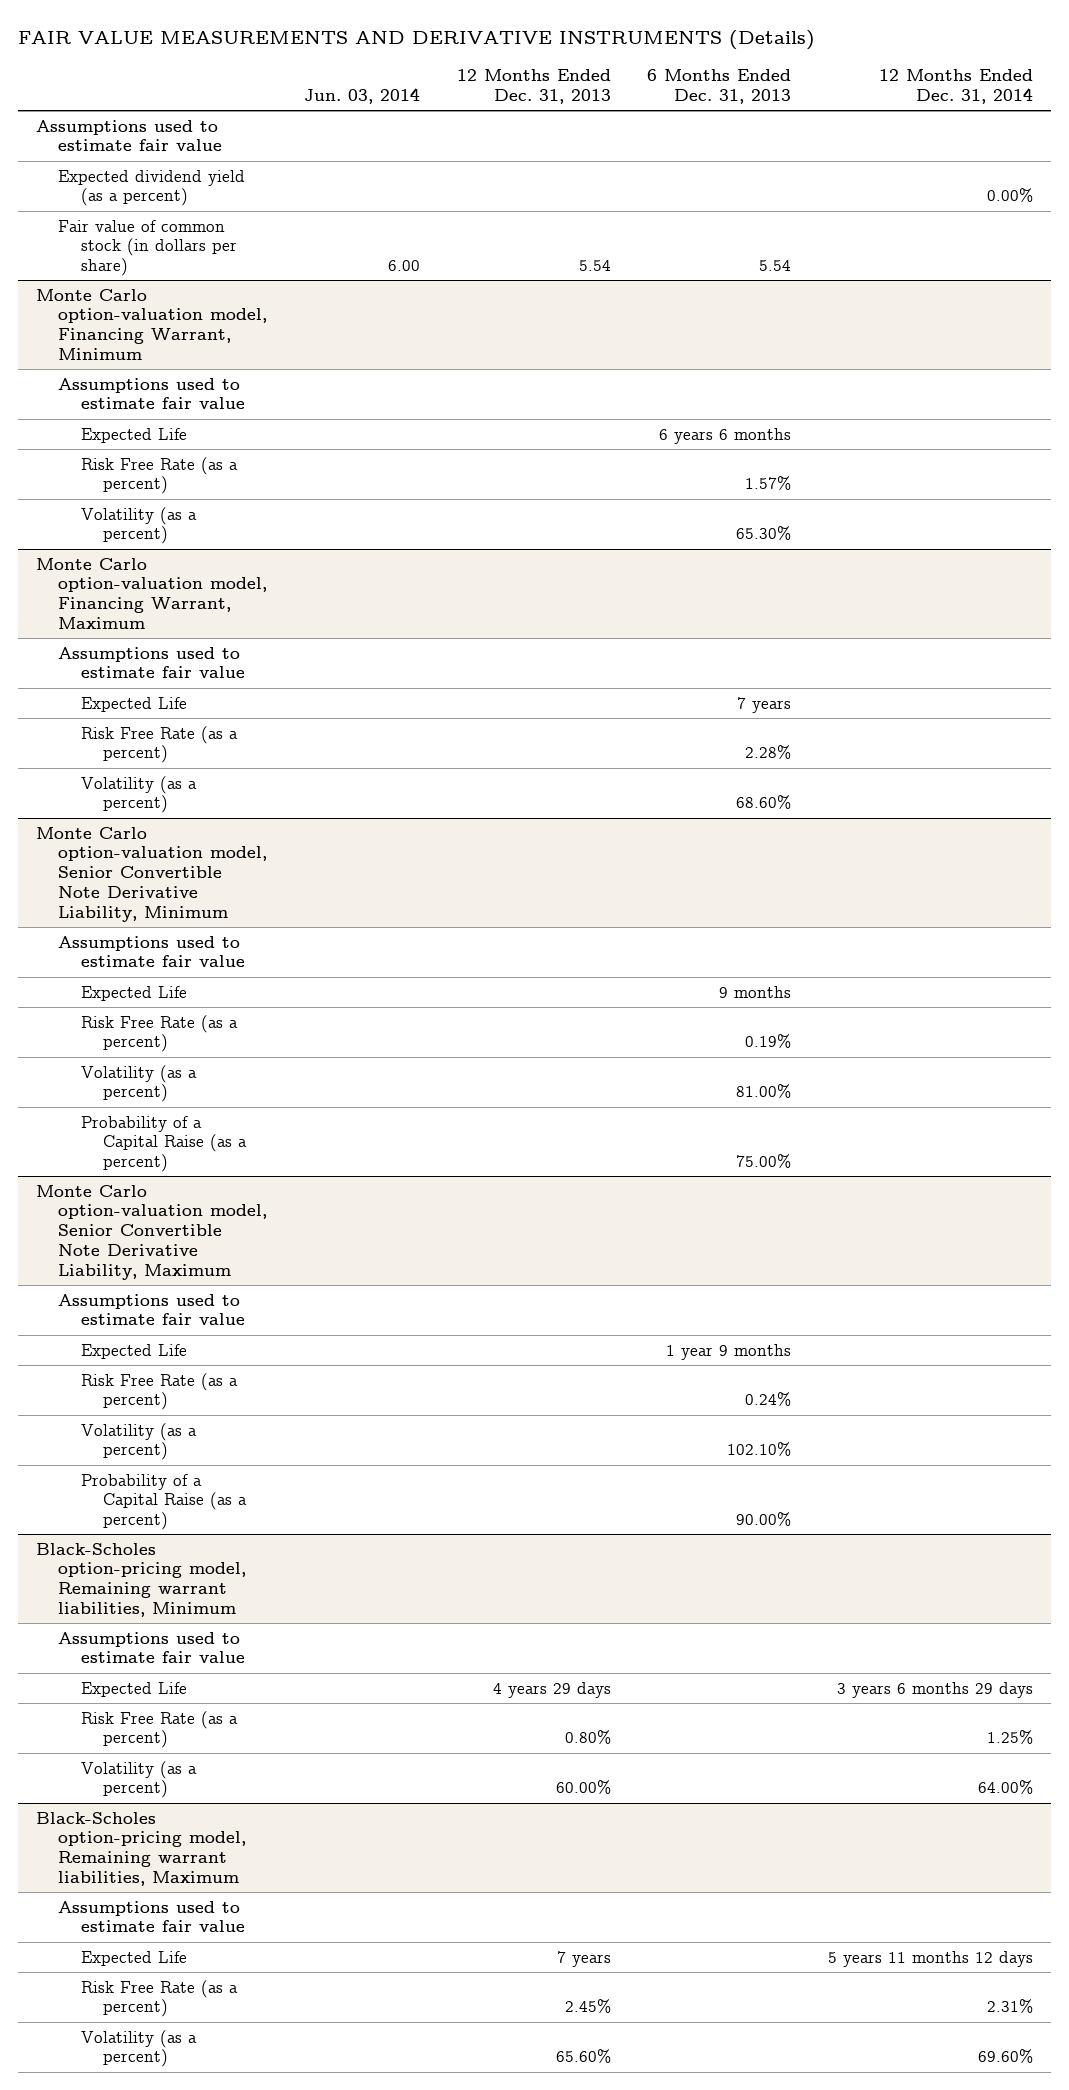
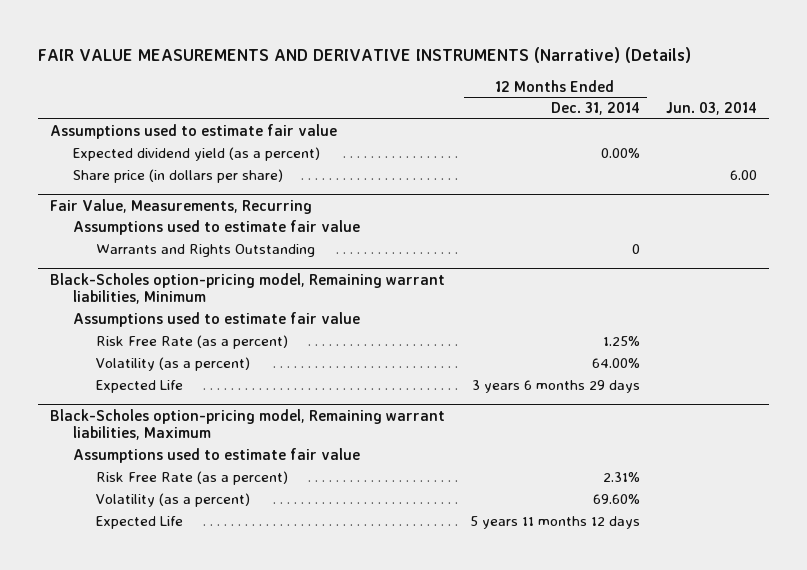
- FAIR VALUE MEASUREMENTS AND DERIVATIVE INSTRUMENTS (Details)
+ FAIR VALUE MEASUREMENTS AND DERIVATIVE INSTRUMENTS (Narrative) (Details)
- | Jun. 03, 2014 | 12 Months Ended Dec. 31, 2013 | 6 Months Ended Dec. 31, 2013 | 12 Months Ended Dec. 31, 2014
+ | 12 Months Ended Dec. 31, 2014 | Jun. 03, 2014
- Fair value of common stock (in dollars per share) | 6.00 | 5.54 | 5.54 |
- Monte Carlo option-valuation model, Financing Warrant, Minimum
- Assumptions used to estimate fair value
- Expected Life | | | 6 years 6 months |
- Risk Free Rate (as a percent) | | | 1.57% |
- Volatility (as a percent) | | | 65.30% |
- Monte Carlo option-valuation model, Financing Warrant, Maximum
- Assumptions used to estimate fair value
- Expected Life | | | 7 years |
- Risk Free Rate (as a percent) | | | 2.28% |
- Volatility (as a percent) | | | 68.60% |
- Monte Carlo option-valuation model, Senior Convertible Note Derivative Liability, Minimum
- Assumptions used to estimate fair value
- Expected Life | | | 9 months |
- Risk Free Rate (as a percent) | | | 0.19% |
- Volatility (as a percent) | | | 81.00% |
- Probability of a Capital Raise (as a percent) | | | 75.00% |
- Monte Carlo option-valuation model, Senior Convertible Note Derivative Liability, Maximum
- Assumptions used to estimate fair value
- Expected Life | | | 1 year 9 months |
- Risk Free Rate (as a percent) | | | 0.24% |
- Volatility (as a percent) | | | 102.10% |
- Probability of a Capital Raise (as a percent) | | | 90.00% |
+ Share price (in dollars per share) | | 6.00
+ Fair Value, Measurements, Recurring
+ Assumptions used to estimate fair value
+ Warrants and Rights Outstanding | 0 |
@ Black-Scholes option-pricing model, Remaining warrant liabilities, Minimum
moved down: Expected Life | 3 years 6 months 29 days |
@ Black-Scholes option-pricing model, Remaining warrant liabilities, Maximum
moved down: Expected Life | 5 years 11 months 12 days |

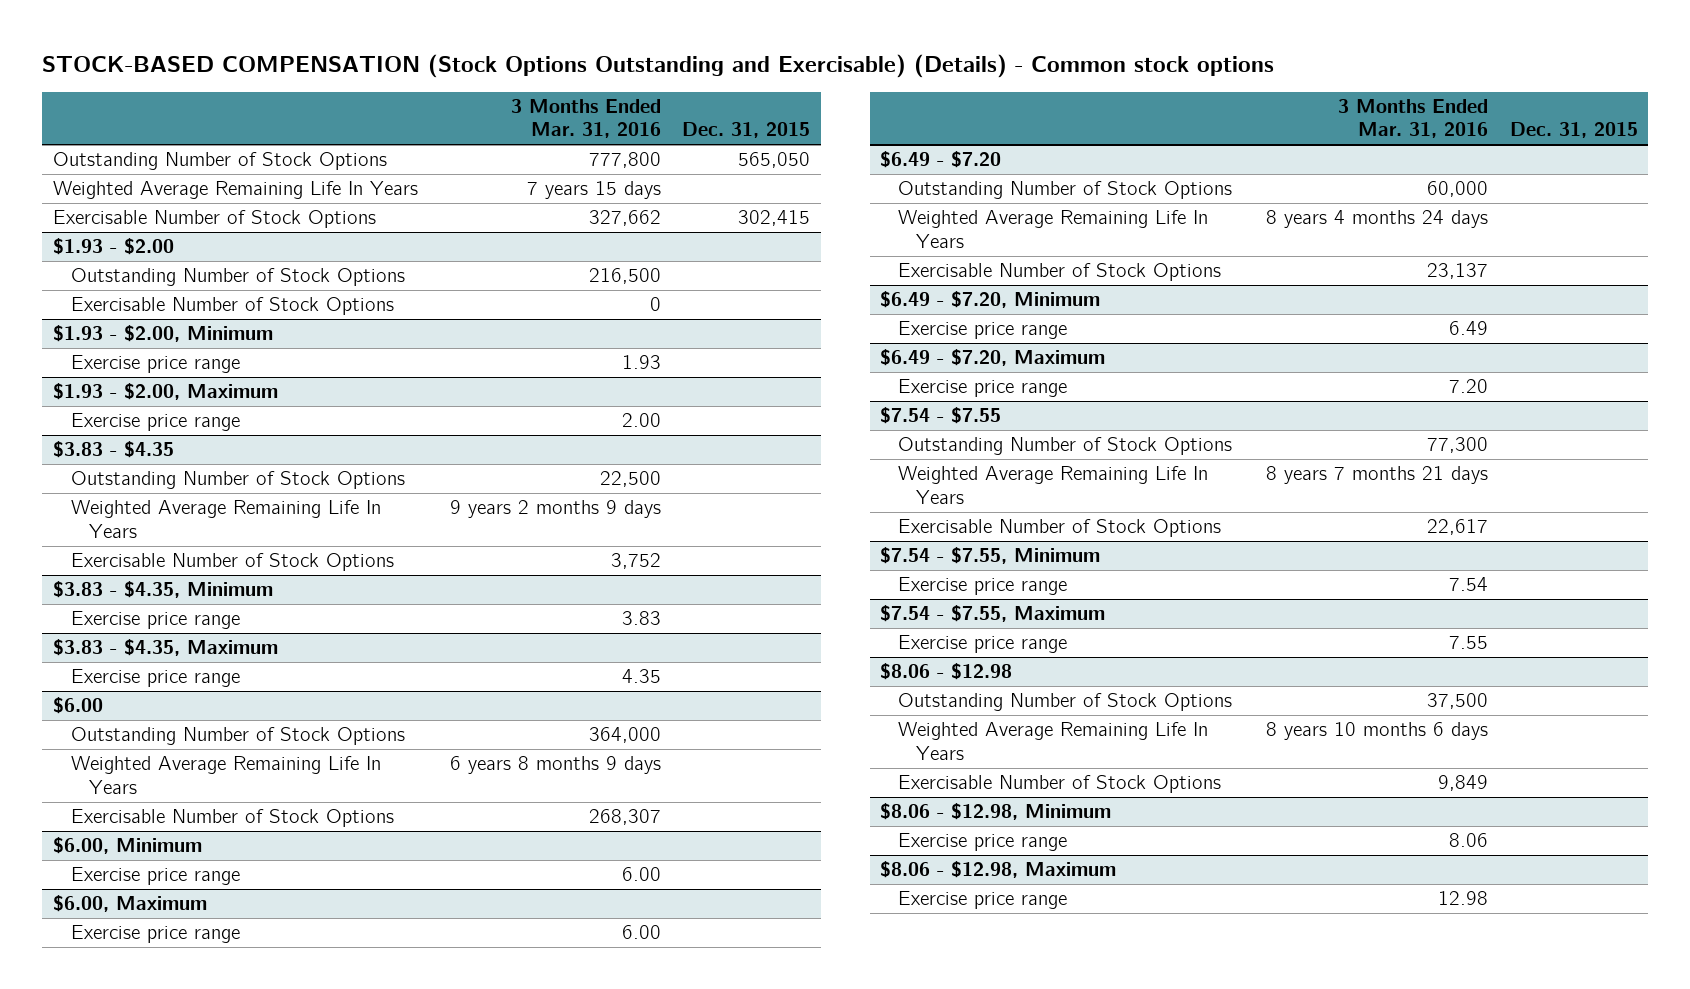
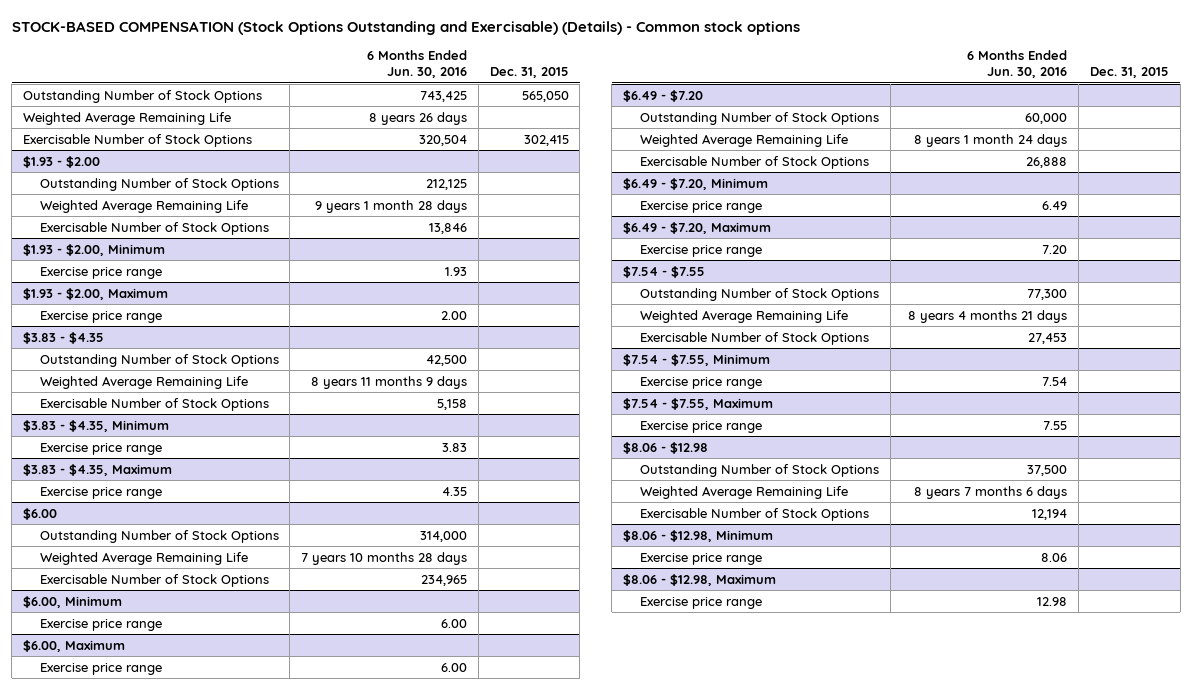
- | 3 Months Ended Mar. 31, 2016 | Dec. 31, 2015
+ | 6 Months Ended Jun. 30, 2016 | Dec. 31, 2015
- Weighted Average Remaining Life In Years | 7 years 15 days |
+ Weighted Average Remaining Life | 8 years 26 days |
@ $1.93 - $2.00
+ Weighted Average Remaining Life | 9 years 1 month 28 days |
@ $3.83 - $4.35
- Weighted Average Remaining Life In Years | 9 years 2 months 9 days |
+ Weighted Average Remaining Life | 8 years 11 months 9 days |
@ $6.00
- Weighted Average Remaining Life In Years | 6 years 8 months 9 days |
+ Weighted Average Remaining Life | 7 years 10 months 28 days |
@ $6.49 - $7.20
- Weighted Average Remaining Life In Years | 8 years 4 months 24 days |
+ Weighted Average Remaining Life | 8 years 1 month 24 days |
@ $7.54 - $7.55
- Weighted Average Remaining Life In Years | 8 years 7 months 21 days |
+ Weighted Average Remaining Life | 8 years 4 months 21 days |
@ $8.06 - $12.98
- Weighted Average Remaining Life In Years | 8 years 10 months 6 days |
+ Weighted Average Remaining Life | 8 years 7 months 6 days |

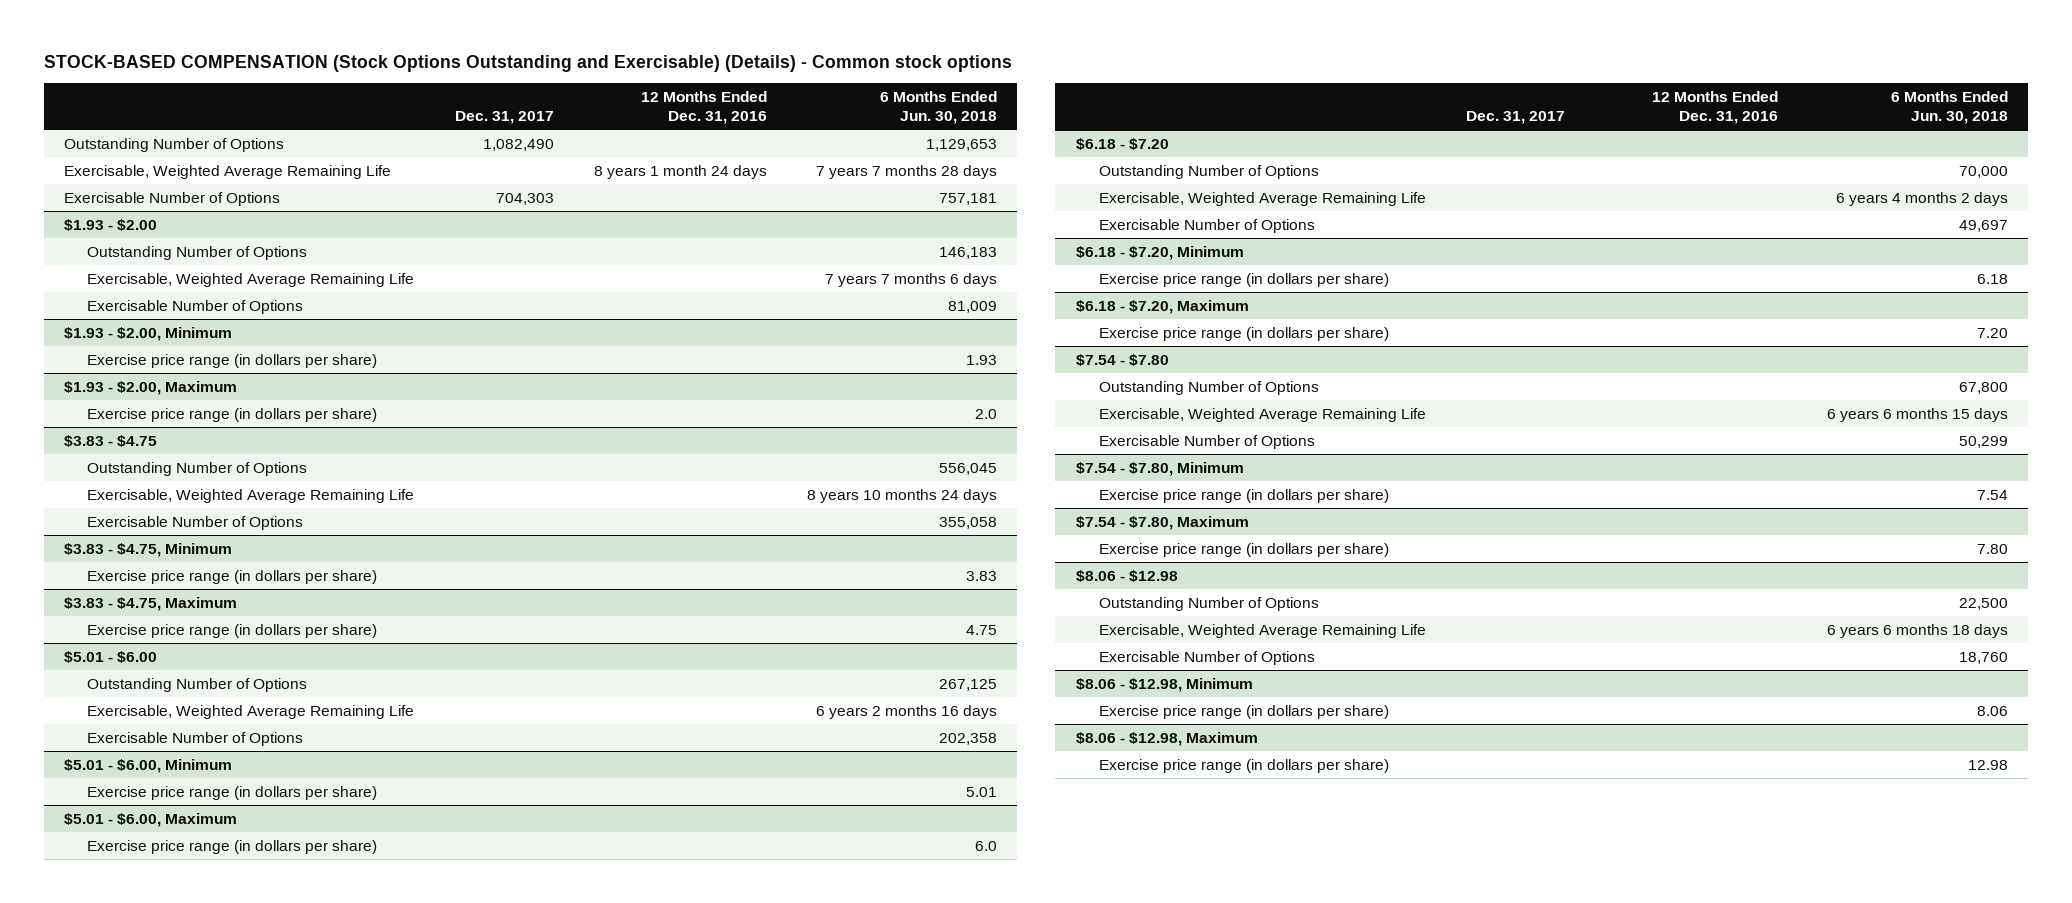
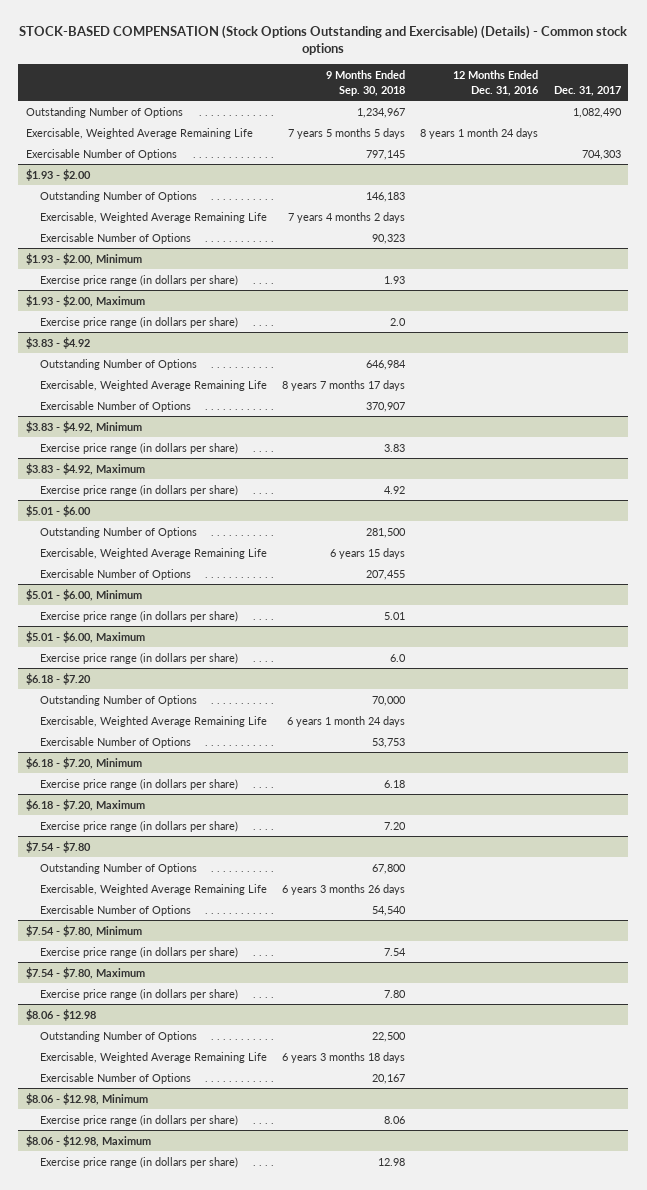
- | Dec. 31, 2017 | 12 Months Ended Dec. 31, 2016 | 6 Months Ended Jun. 30, 2018
+ | 9 Months Ended Sep. 30, 2018 | 12 Months Ended Dec. 31, 2016 | Dec. 31, 2017
- $3.83 - $4.75
+ $3.83 - $4.92
- $3.83 - $4.75, Minimum
+ $3.83 - $4.92, Minimum
- $3.83 - $4.75, Maximum
+ $3.83 - $4.92, Maximum

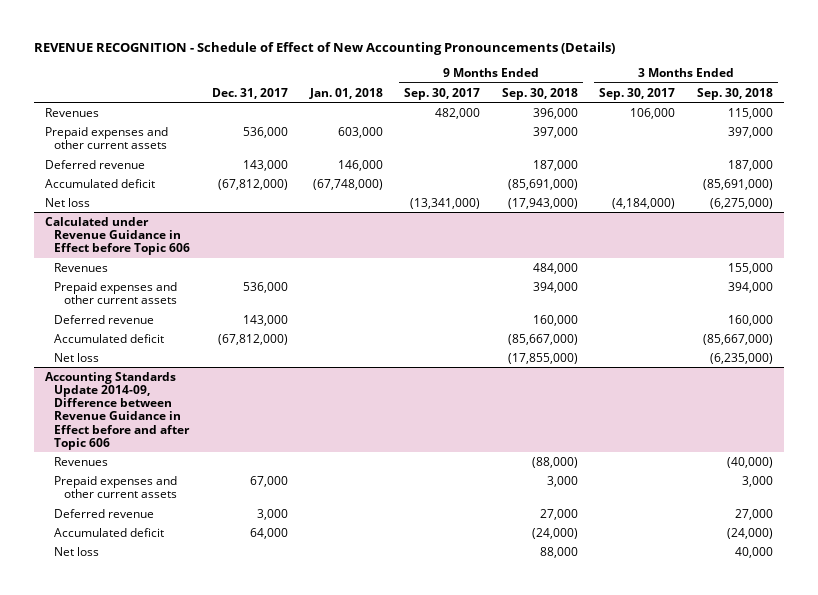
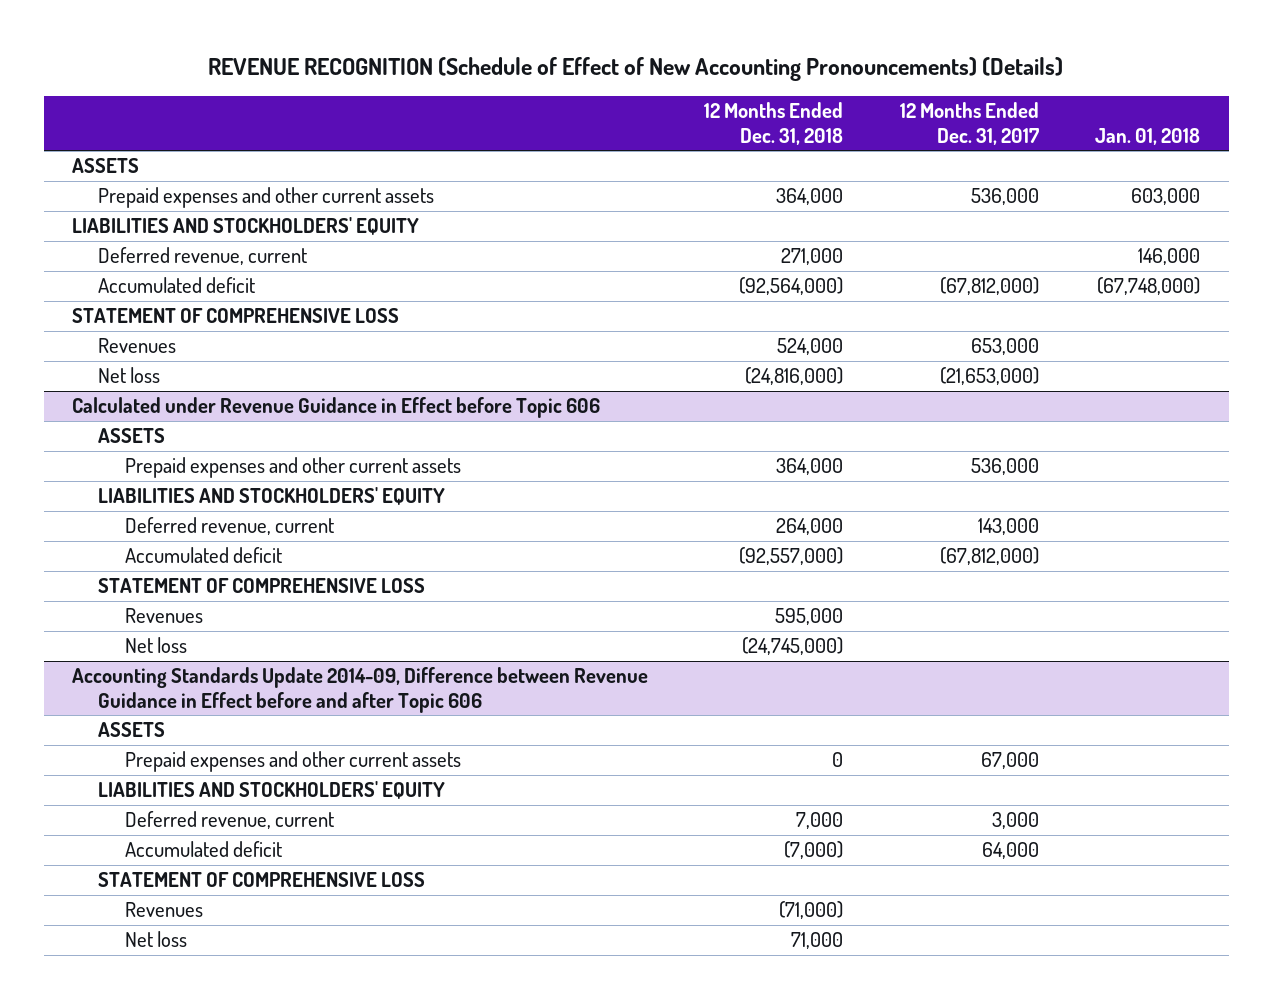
- REVENUE RECOGNITION - Schedule of Effect of New Accounting Pronouncements (Details)
+ REVENUE RECOGNITION (Schedule of Effect of New Accounting Pronouncements) (Details)
- | Dec. 31, 2017 | Jan. 01, 2018 | 9 Months Ended Sep. 30, 2017 | 9 Months Ended Sep. 30, 2018 | 3 Months Ended Sep. 30, 2017 | 3 Months Ended Sep. 30, 2018
+ | 12 Months Ended Dec. 31, 2018 | 12 Months Ended Dec. 31, 2017 | Jan. 01, 2018
+ ASSETS
- Deferred revenue | 143,000 | 146,000 | | 187,000 | | 187,000
+ LIABILITIES AND STOCKHOLDERS' EQUITY
+ Deferred revenue, current | 271,000 | | 146,000
+ STATEMENT OF COMPREHENSIVE LOSS
moved down: Revenues | 524,000 | 653,000 |
@ Calculated under Revenue Guidance in Effect before Topic 606
+ ASSETS
- Deferred revenue | 143,000 | | | 160,000 | | 160,000
+ LIABILITIES AND STOCKHOLDERS' EQUITY
+ Deferred revenue, current | 264,000 | 143,000 |
+ STATEMENT OF COMPREHENSIVE LOSS
moved down: Revenues | 595,000 | |
@ Accounting Standards Update 2014-09, Difference between Revenue Guidance in Effect before and after Topic 606
+ ASSETS
- Deferred revenue | 3,000 | | | 27,000 | | 27,000
+ LIABILITIES AND STOCKHOLDERS' EQUITY
+ Deferred revenue, current | 7,000 | 3,000 |
+ STATEMENT OF COMPREHENSIVE LOSS
moved down: Revenues | (71,000) | |

